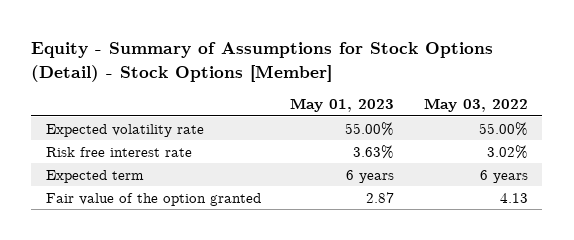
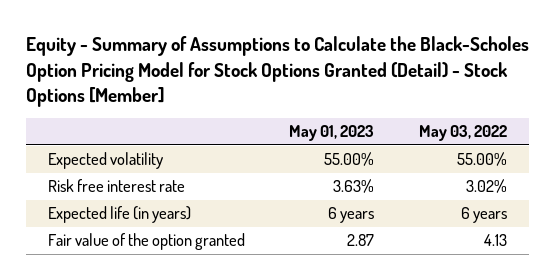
- Equity - Summary of Assumptions for Stock Options (Detail) - Stock Options [Member]
+ Equity - Summary of Assumptions to Calculate the Black-Scholes Option Pricing Model for Stock Options Granted (Detail) - Stock Options [Member]
- Expected volatility rate | 55.00% | 55.00%
+ Expected volatility | 55.00% | 55.00%
- Expected term | 6 years | 6 years
+ Expected life (in years) | 6 years | 6 years

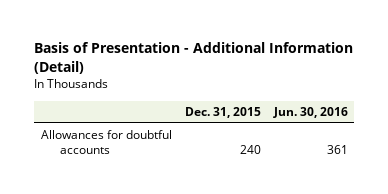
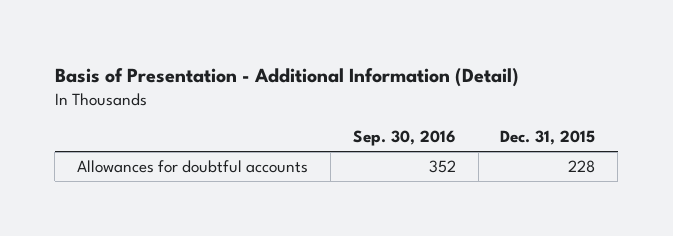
- | Dec. 31, 2015 | Jun. 30, 2016
+ | Sep. 30, 2016 | Dec. 31, 2015
- Allowances for doubtful accounts | 240 | 361
+ Allowances for doubtful accounts | 352 | 228

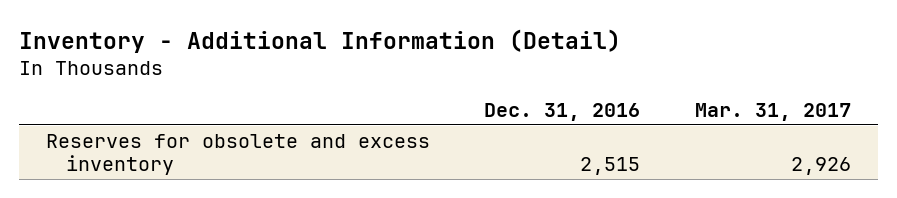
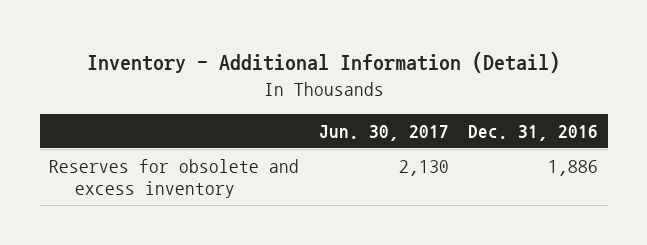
- | Dec. 31, 2016 | Mar. 31, 2017
+ | Jun. 30, 2017 | Dec. 31, 2016
- Reserves for obsolete and excess inventory | 2,515 | 2,926
+ Reserves for obsolete and excess inventory | 2,130 | 1,886

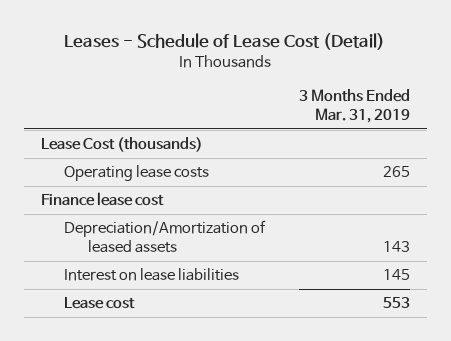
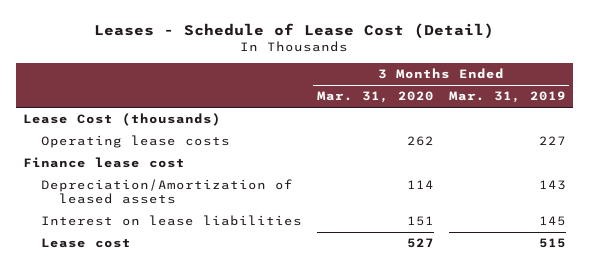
- | 3 Months Ended Mar. 31, 2019
+ | 3 Months Ended Mar. 31, 2020 | 3 Months Ended Mar. 31, 2019
- Operating lease costs | 265
+ Operating lease costs | 262 | 227
- Lease cost | 553
+ Lease cost | 527 | 515

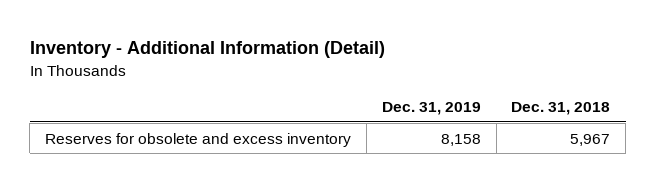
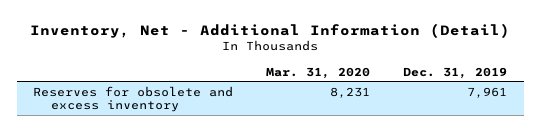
- Inventory - Additional Information (Detail)
+ Inventory, Net - Additional Information (Detail)
- | Dec. 31, 2019 | Dec. 31, 2018
+ | Mar. 31, 2020 | Dec. 31, 2019
- Reserves for obsolete and excess inventory | 8,158 | 5,967
+ Reserves for obsolete and excess inventory | 8,231 | 7,961

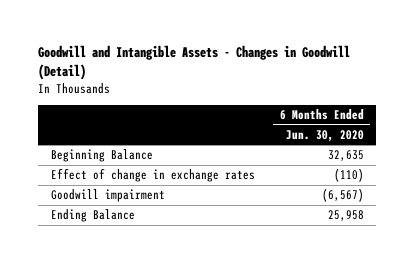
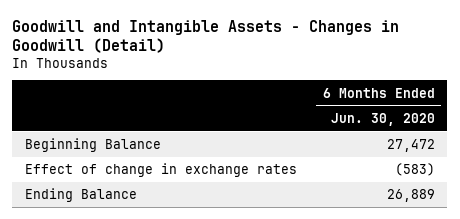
- Beginning Balance | 32,635
- Effect of change in exchange rates | (110)
- Goodwill impairment | (6,567)
- Ending Balance | 25,958
+ Beginning Balance | 27,472
+ Effect of change in exchange rates | (583)
+ Ending Balance | 26,889

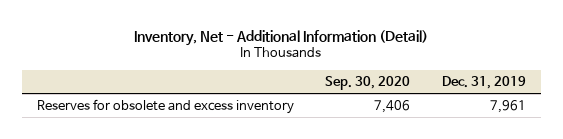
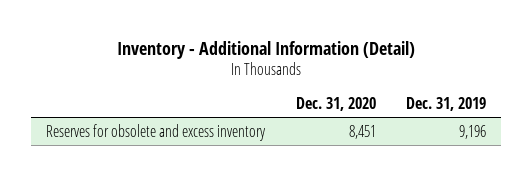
- Inventory, Net - Additional Information (Detail)
+ Inventory - Additional Information (Detail)
- | Sep. 30, 2020 | Dec. 31, 2019
+ | Dec. 31, 2020 | Dec. 31, 2019
- Reserves for obsolete and excess inventory | 7,406 | 7,961
+ Reserves for obsolete and excess inventory | 8,451 | 9,196

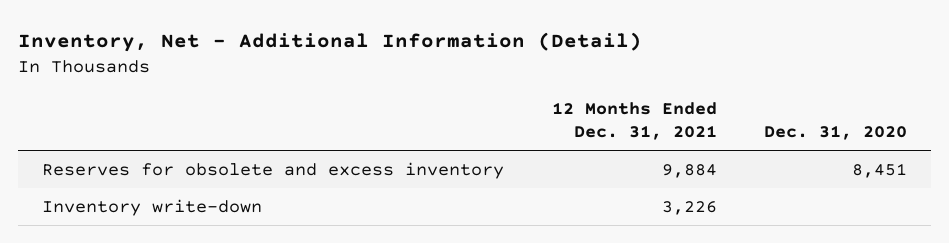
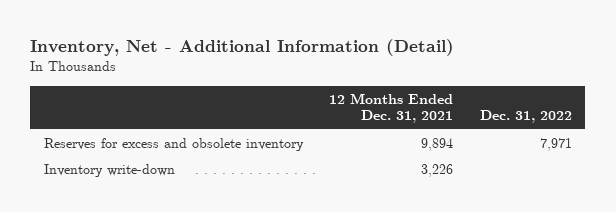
- | 12 Months Ended Dec. 31, 2021 | Dec. 31, 2020
+ | 12 Months Ended Dec. 31, 2021 | Dec. 31, 2022
- Reserves for obsolete and excess inventory | 9,884 | 8,451
+ Reserves for excess and obsolete inventory | 9,894 | 7,971

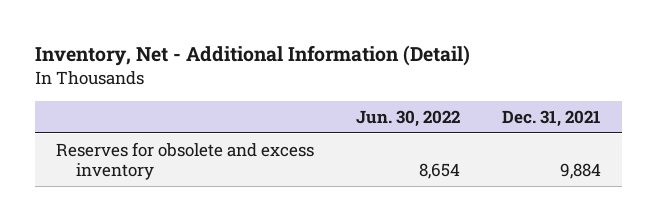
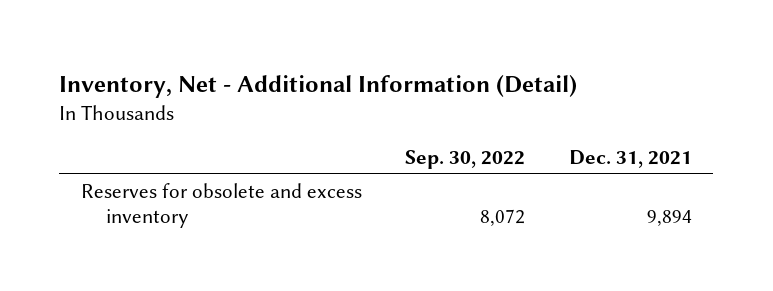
- | Jun. 30, 2022 | Dec. 31, 2021
+ | Sep. 30, 2022 | Dec. 31, 2021
- Reserves for obsolete and excess inventory | 8,654 | 9,884
+ Reserves for obsolete and excess inventory | 8,072 | 9,894

